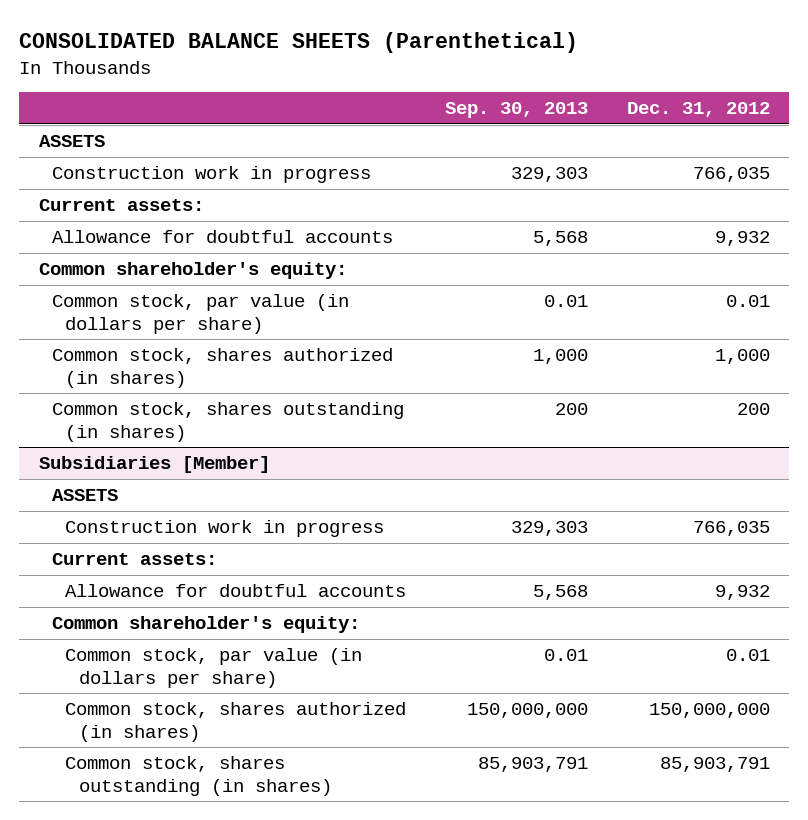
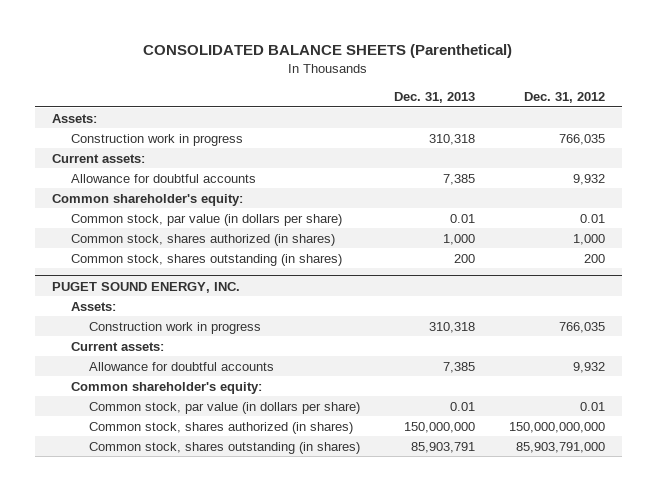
- | Sep. 30, 2013 | Dec. 31, 2012
+ | Dec. 31, 2013 | Dec. 31, 2012
- ASSETS
+ Assets:
- Subsidiaries [Member]
- ASSETS
+ PUGET SOUND ENERGY, INC.
+ Assets:
- Common stock, shares authorized (in shares) | 150,000,000 | 150,000,000
- Common stock, shares outstanding (in shares) | 85,903,791 | 85,903,791
+ Common stock, shares authorized (in shares) | 150,000,000 | 150,000,000,000
+ Common stock, shares outstanding (in shares) | 85,903,791 | 85,903,791,000

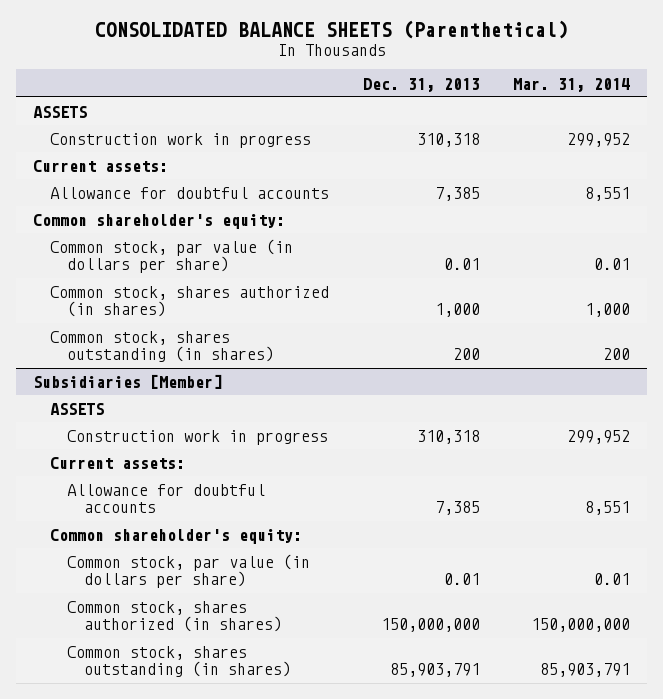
- | Dec. 31, 2013 | Dec. 31, 2012
+ | Dec. 31, 2013 | Mar. 31, 2014
- Assets:
+ ASSETS
- PUGET SOUND ENERGY, INC.
- Assets:
+ Subsidiaries [Member]
+ ASSETS

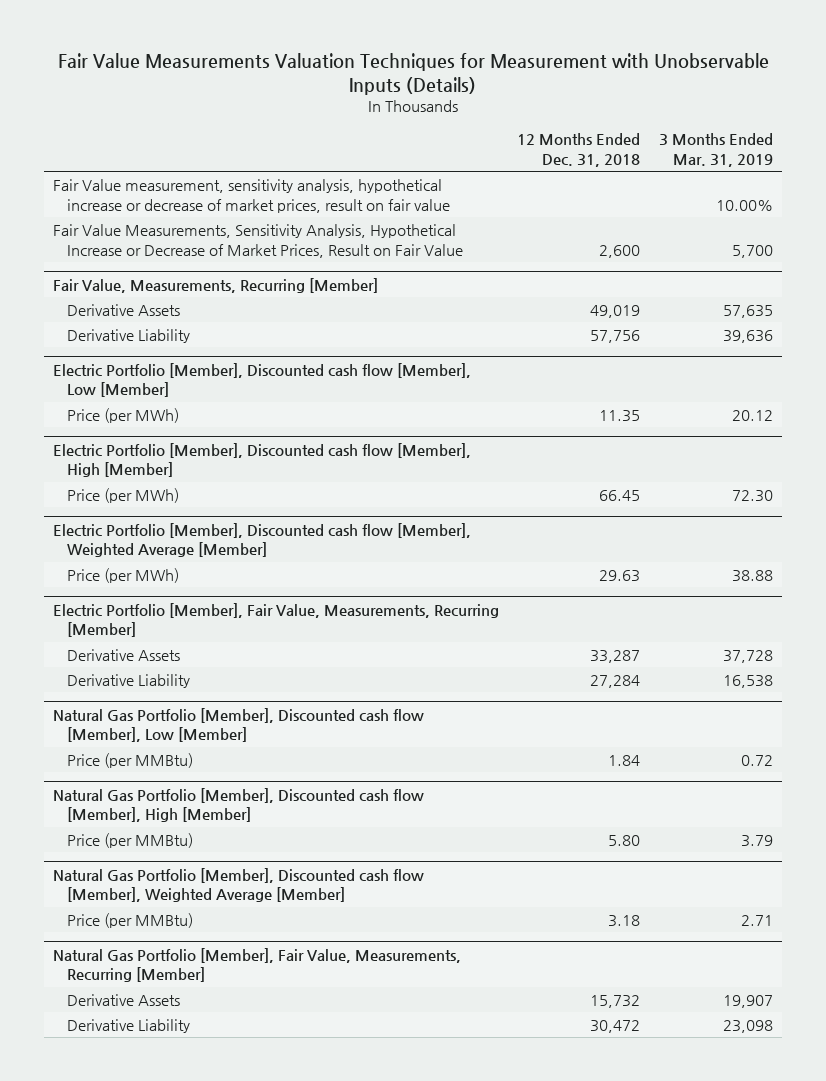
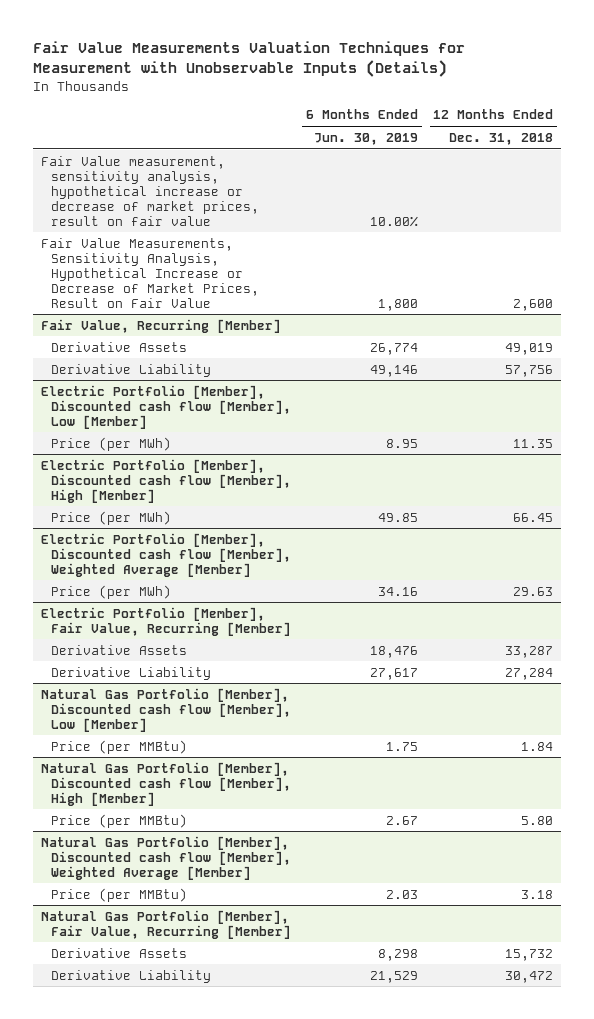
- | 12 Months Ended Dec. 31, 2018 | 3 Months Ended Mar. 31, 2019
+ | 6 Months Ended Jun. 30, 2019 | 12 Months Ended Dec. 31, 2018
- Fair Value, Measurements, Recurring [Member]
+ Fair Value, Recurring [Member]
- Electric Portfolio [Member], Fair Value, Measurements, Recurring [Member]
+ Electric Portfolio [Member], Fair Value, Recurring [Member]
- Natural Gas Portfolio [Member], Fair Value, Measurements, Recurring [Member]
+ Natural Gas Portfolio [Member], Fair Value, Recurring [Member]

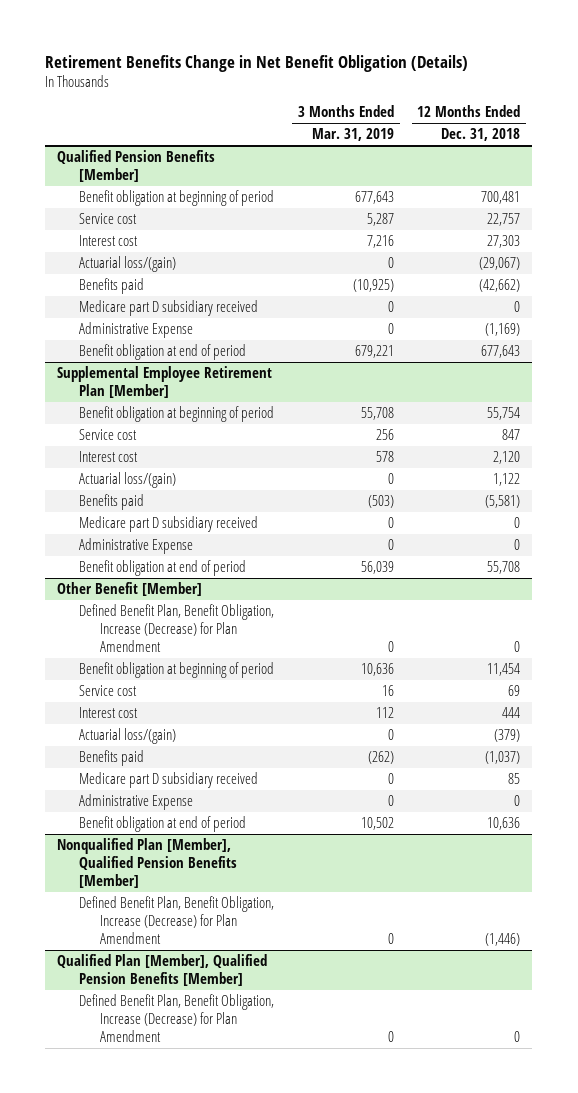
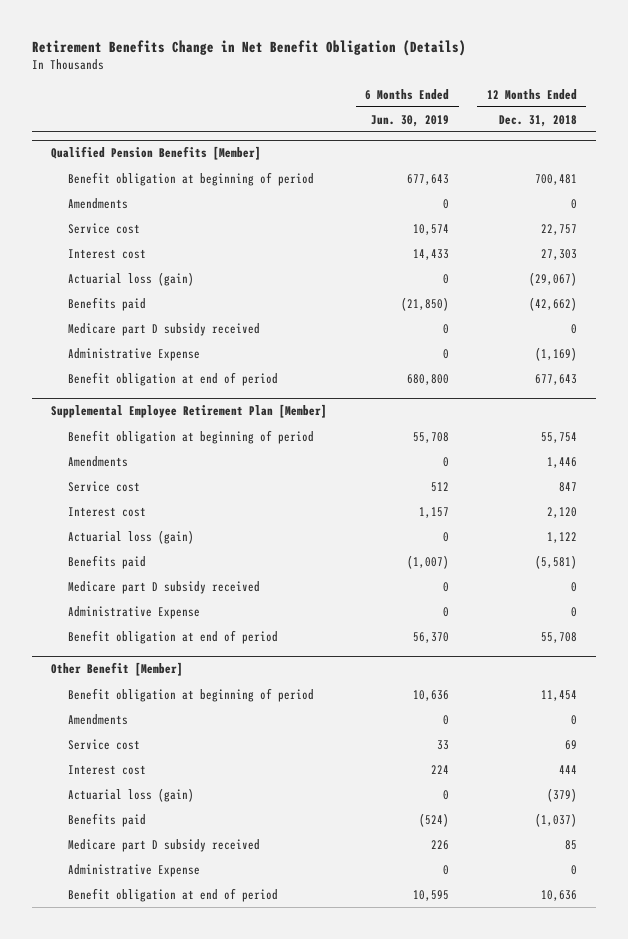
- | 3 Months Ended Mar. 31, 2019 | 12 Months Ended Dec. 31, 2018
+ | 6 Months Ended Jun. 30, 2019 | 12 Months Ended Dec. 31, 2018
@ Qualified Pension Benefits [Member]
+ Amendments | 0 | 0
- Actuarial loss/(gain) | 0 | (29,067)
+ Actuarial loss (gain) | 0 | (29,067)
- Medicare part D subsidiary received | 0 | 0
+ Medicare part D subsidy received | 0 | 0
@ Supplemental Employee Retirement Plan [Member]
+ Amendments | 0 | 1,446
- Actuarial loss/(gain) | 0 | 1,122
+ Actuarial loss (gain) | 0 | 1,122
- Medicare part D subsidiary received | 0 | 0
+ Medicare part D subsidy received | 0 | 0
@ Other Benefit [Member]
- Defined Benefit Plan, Benefit Obligation, Increase (Decrease) for Plan Amendment | 0 | 0
+ Amendments | 0 | 0
- Actuarial loss/(gain) | 0 | (379)
+ Actuarial loss (gain) | 0 | (379)
- Medicare part D subsidiary received | 0 | 85
+ Medicare part D subsidy received | 226 | 85
- Nonqualified Plan [Member], Qualified Pension Benefits [Member]
- Defined Benefit Plan, Benefit Obligation, Increase (Decrease) for Plan Amendment | 0 | (1,446)
- Qualified Plan [Member], Qualified Pension Benefits [Member]
- Defined Benefit Plan, Benefit Obligation, Increase (Decrease) for Plan Amendment | 0 | 0

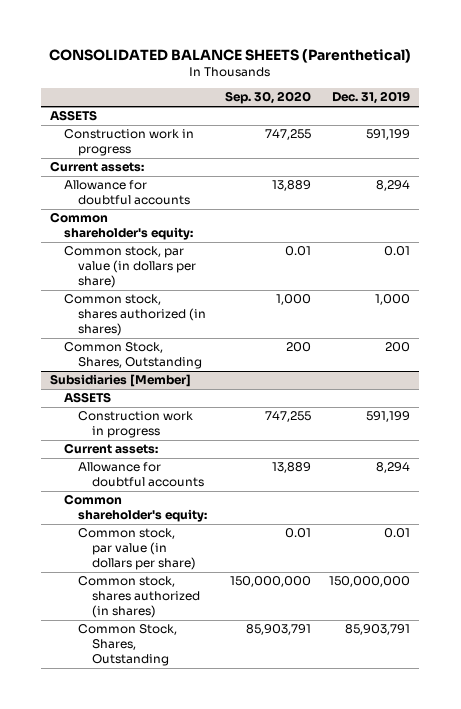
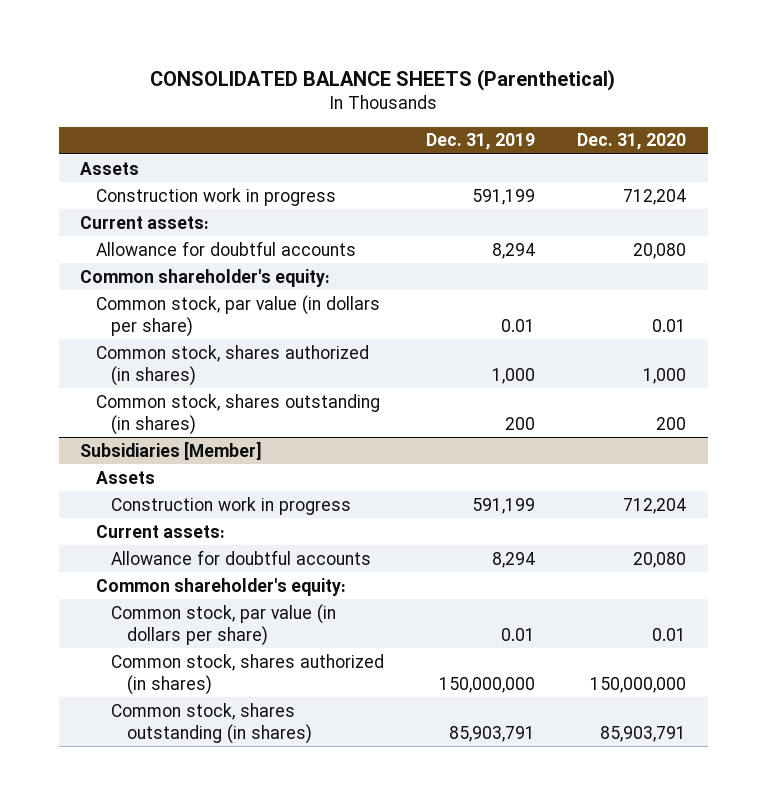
- | Sep. 30, 2020 | Dec. 31, 2019
+ | Dec. 31, 2019 | Dec. 31, 2020
- ASSETS
+ Assets
- Common Stock, Shares, Outstanding | 200 | 200
+ Common stock, shares outstanding (in shares) | 200 | 200
@ Subsidiaries [Member]
- ASSETS
+ Assets
- Common Stock, Shares, Outstanding | 85,903,791 | 85,903,791
+ Common stock, shares outstanding (in shares) | 85,903,791 | 85,903,791

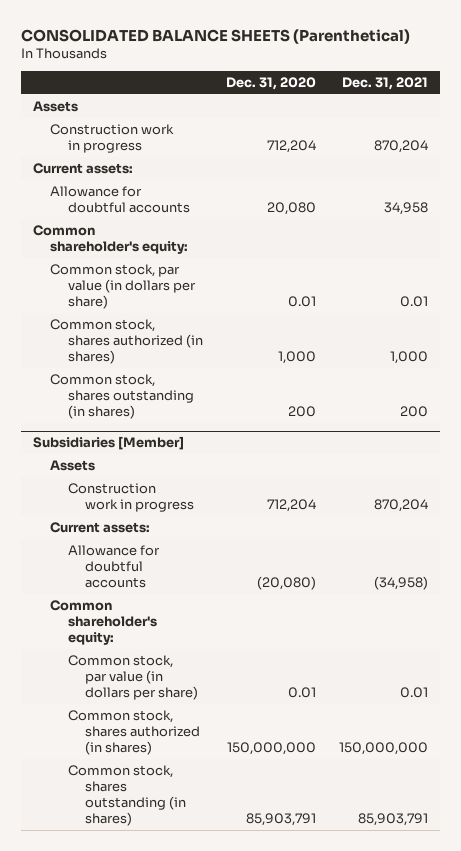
- | Dec. 31, 2019 | Dec. 31, 2020
+ | Dec. 31, 2020 | Dec. 31, 2021
@ Subsidiaries [Member]
- Allowance for doubtful accounts | 8,294 | 20,080
+ Allowance for doubtful accounts | (20,080) | (34,958)

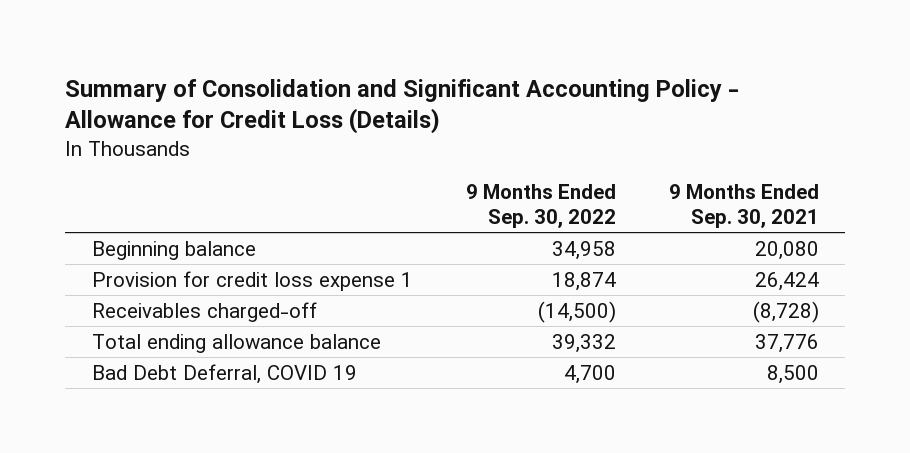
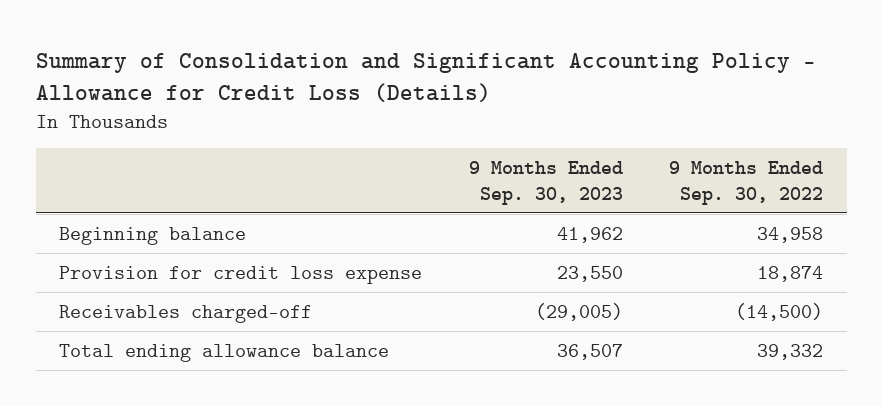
- | 9 Months Ended Sep. 30, 2022 | 9 Months Ended Sep. 30, 2021
+ | 9 Months Ended Sep. 30, 2023 | 9 Months Ended Sep. 30, 2022
- Provision for credit loss expense 1 | 18,874 | 26,424
+ Provision for credit loss expense | 23,550 | 18,874
- Bad Debt Deferral, COVID 19 | 4,700 | 8,500

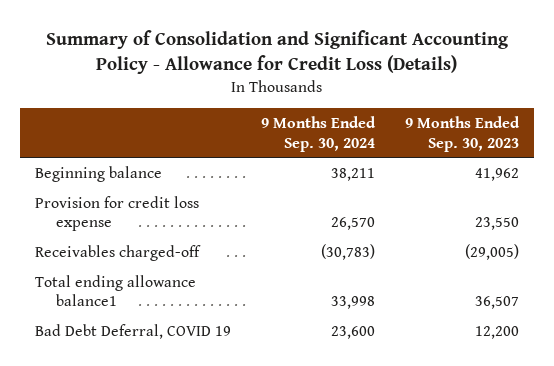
- | 9 Months Ended Sep. 30, 2023 | 9 Months Ended Sep. 30, 2022
+ | 9 Months Ended Sep. 30, 2024 | 9 Months Ended Sep. 30, 2023
- Total ending allowance balance | 36,507 | 39,332
+ Total ending allowance balance1 | 33,998 | 36,507
+ Bad Debt Deferral, COVID 19 | 23,600 | 12,200

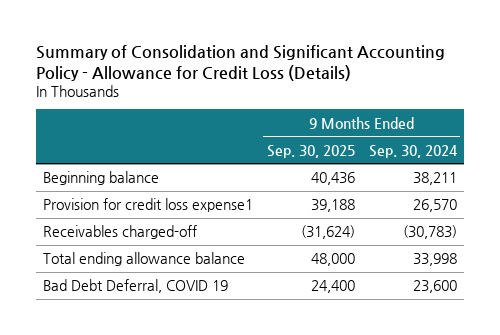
- | 9 Months Ended Sep. 30, 2024 | 9 Months Ended Sep. 30, 2023
+ | 9 Months Ended Sep. 30, 2025 | 9 Months Ended Sep. 30, 2024
- Provision for credit loss expense | 26,570 | 23,550
+ Provision for credit loss expense1 | 39,188 | 26,570
- Total ending allowance balance1 | 33,998 | 36,507
+ Total ending allowance balance | 48,000 | 33,998

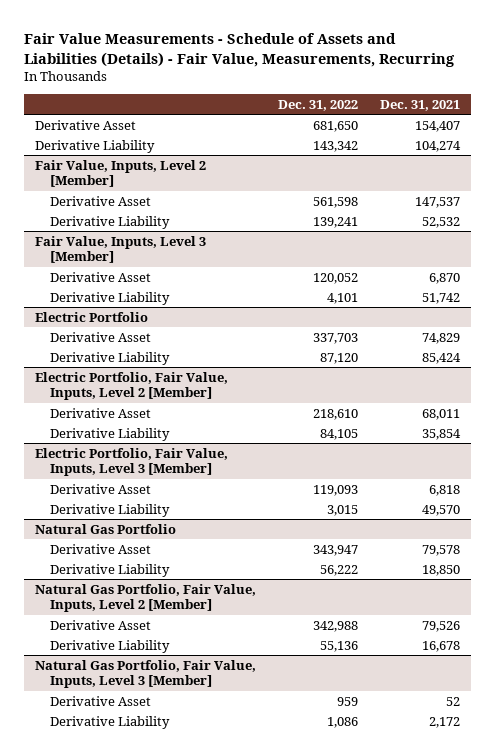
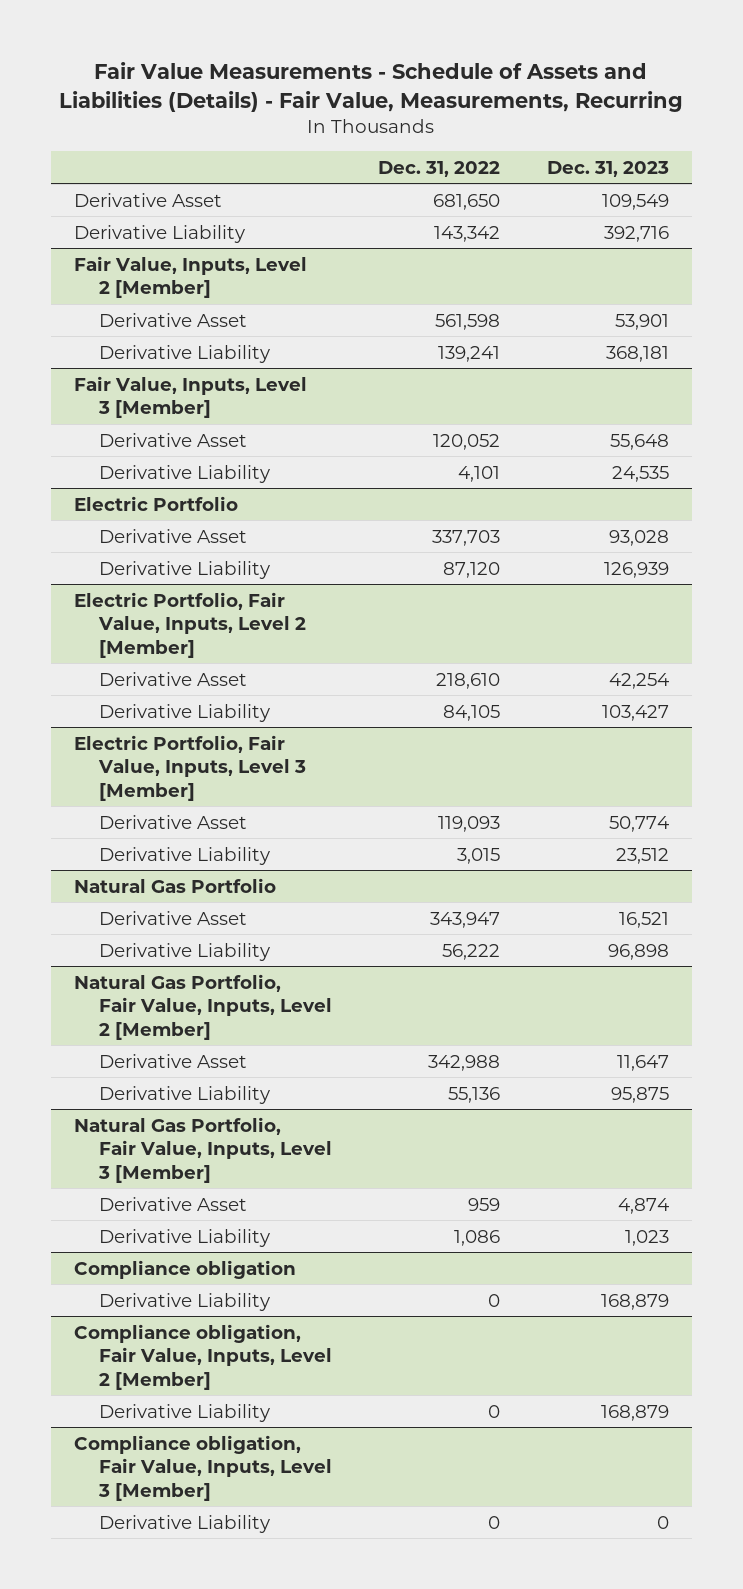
- | Dec. 31, 2022 | Dec. 31, 2021
+ | Dec. 31, 2022 | Dec. 31, 2023
+ Compliance obligation
+ Derivative Liability | 0 | 168,879
+ Compliance obligation, Fair Value, Inputs, Level 2 [Member]
+ Derivative Liability | 0 | 168,879
+ Compliance obligation, Fair Value, Inputs, Level 3 [Member]
+ Derivative Liability | 0 | 0

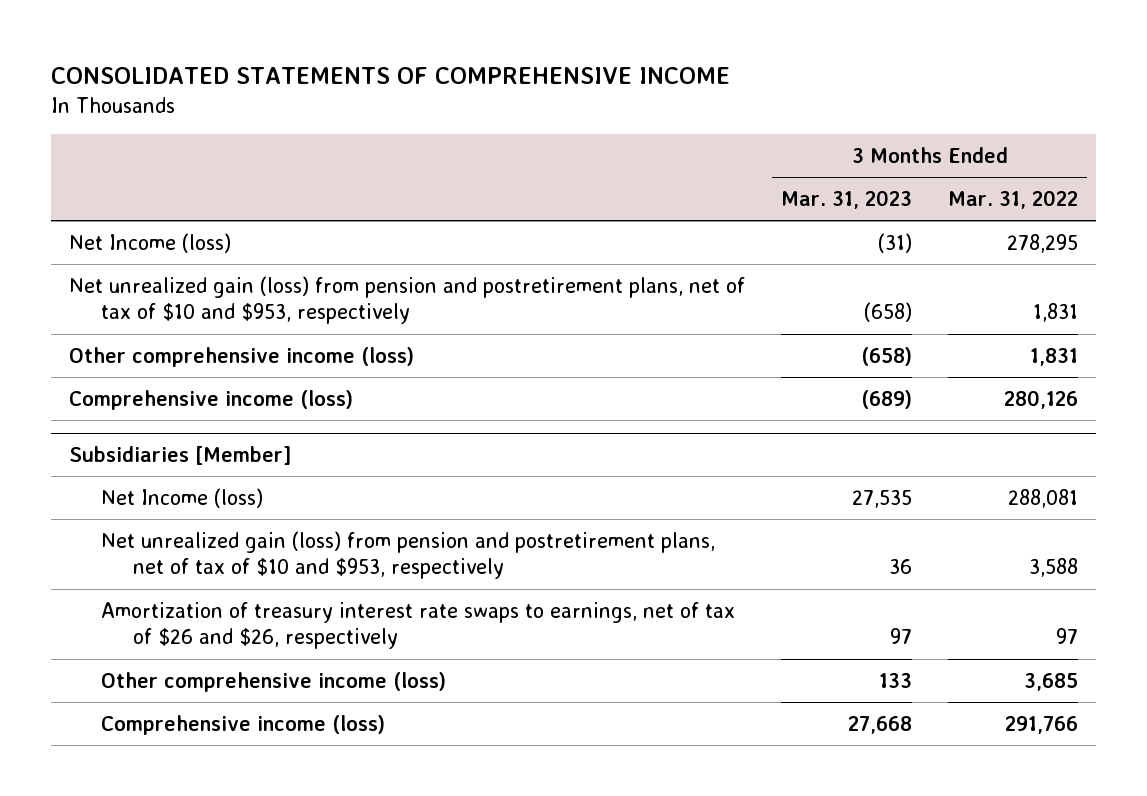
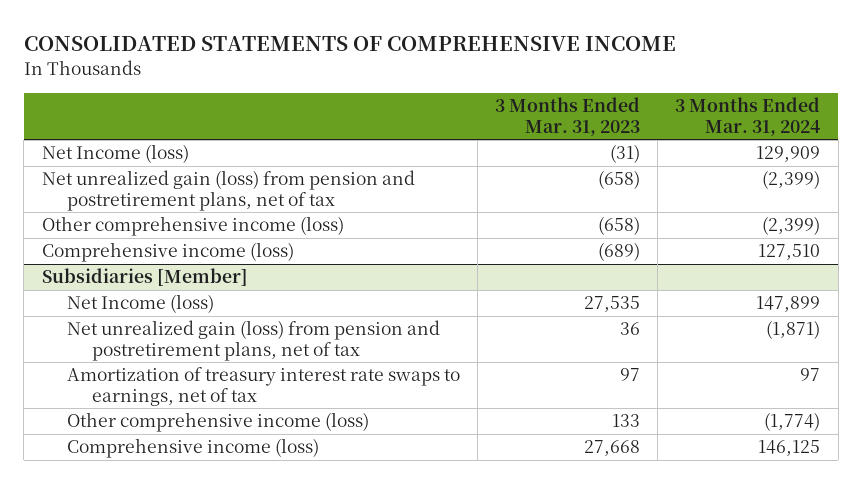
- | 3 Months Ended Mar. 31, 2023 | 3 Months Ended Mar. 31, 2022
+ | 3 Months Ended Mar. 31, 2023 | 3 Months Ended Mar. 31, 2024
- Net unrealized gain (loss) from pension and postretirement plans, net of tax of $10 and $953, respectively | (658) | 1,831
+ Net unrealized gain (loss) from pension and postretirement plans, net of tax | (658) | (2,399)
@ Subsidiaries [Member]
- Net unrealized gain (loss) from pension and postretirement plans, net of tax of $10 and $953, respectively | 36 | 3,588
- Amortization of treasury interest rate swaps to earnings, net of tax of $26 and $26, respectively | 97 | 97
+ Net unrealized gain (loss) from pension and postretirement plans, net of tax | 36 | (1,871)
+ Amortization of treasury interest rate swaps to earnings, net of tax | 97 | 97

